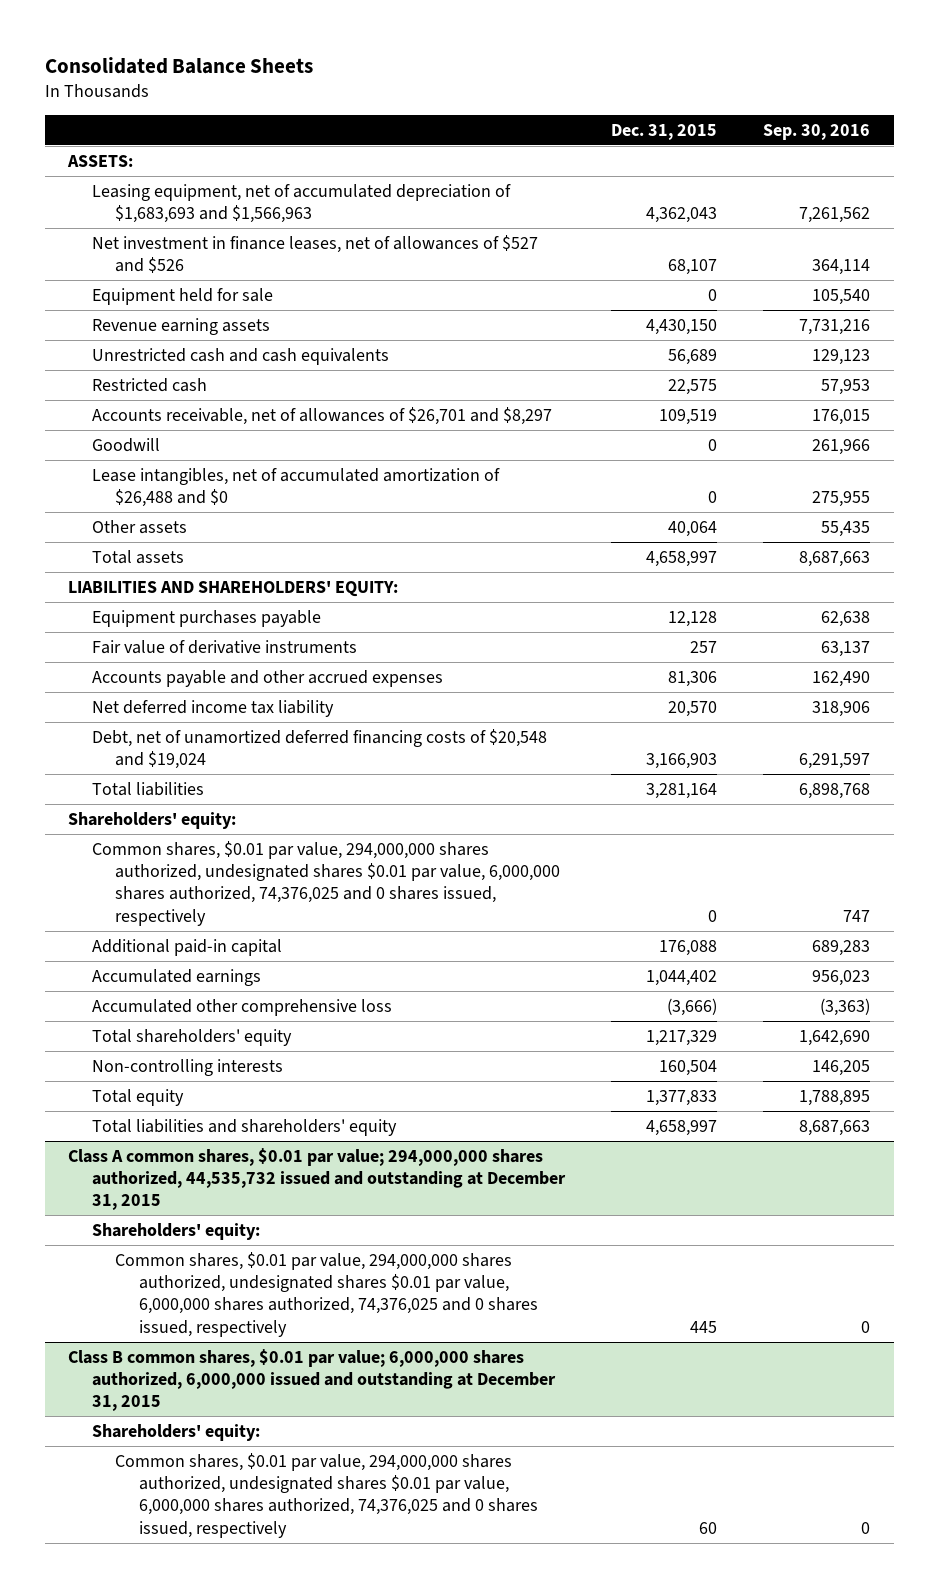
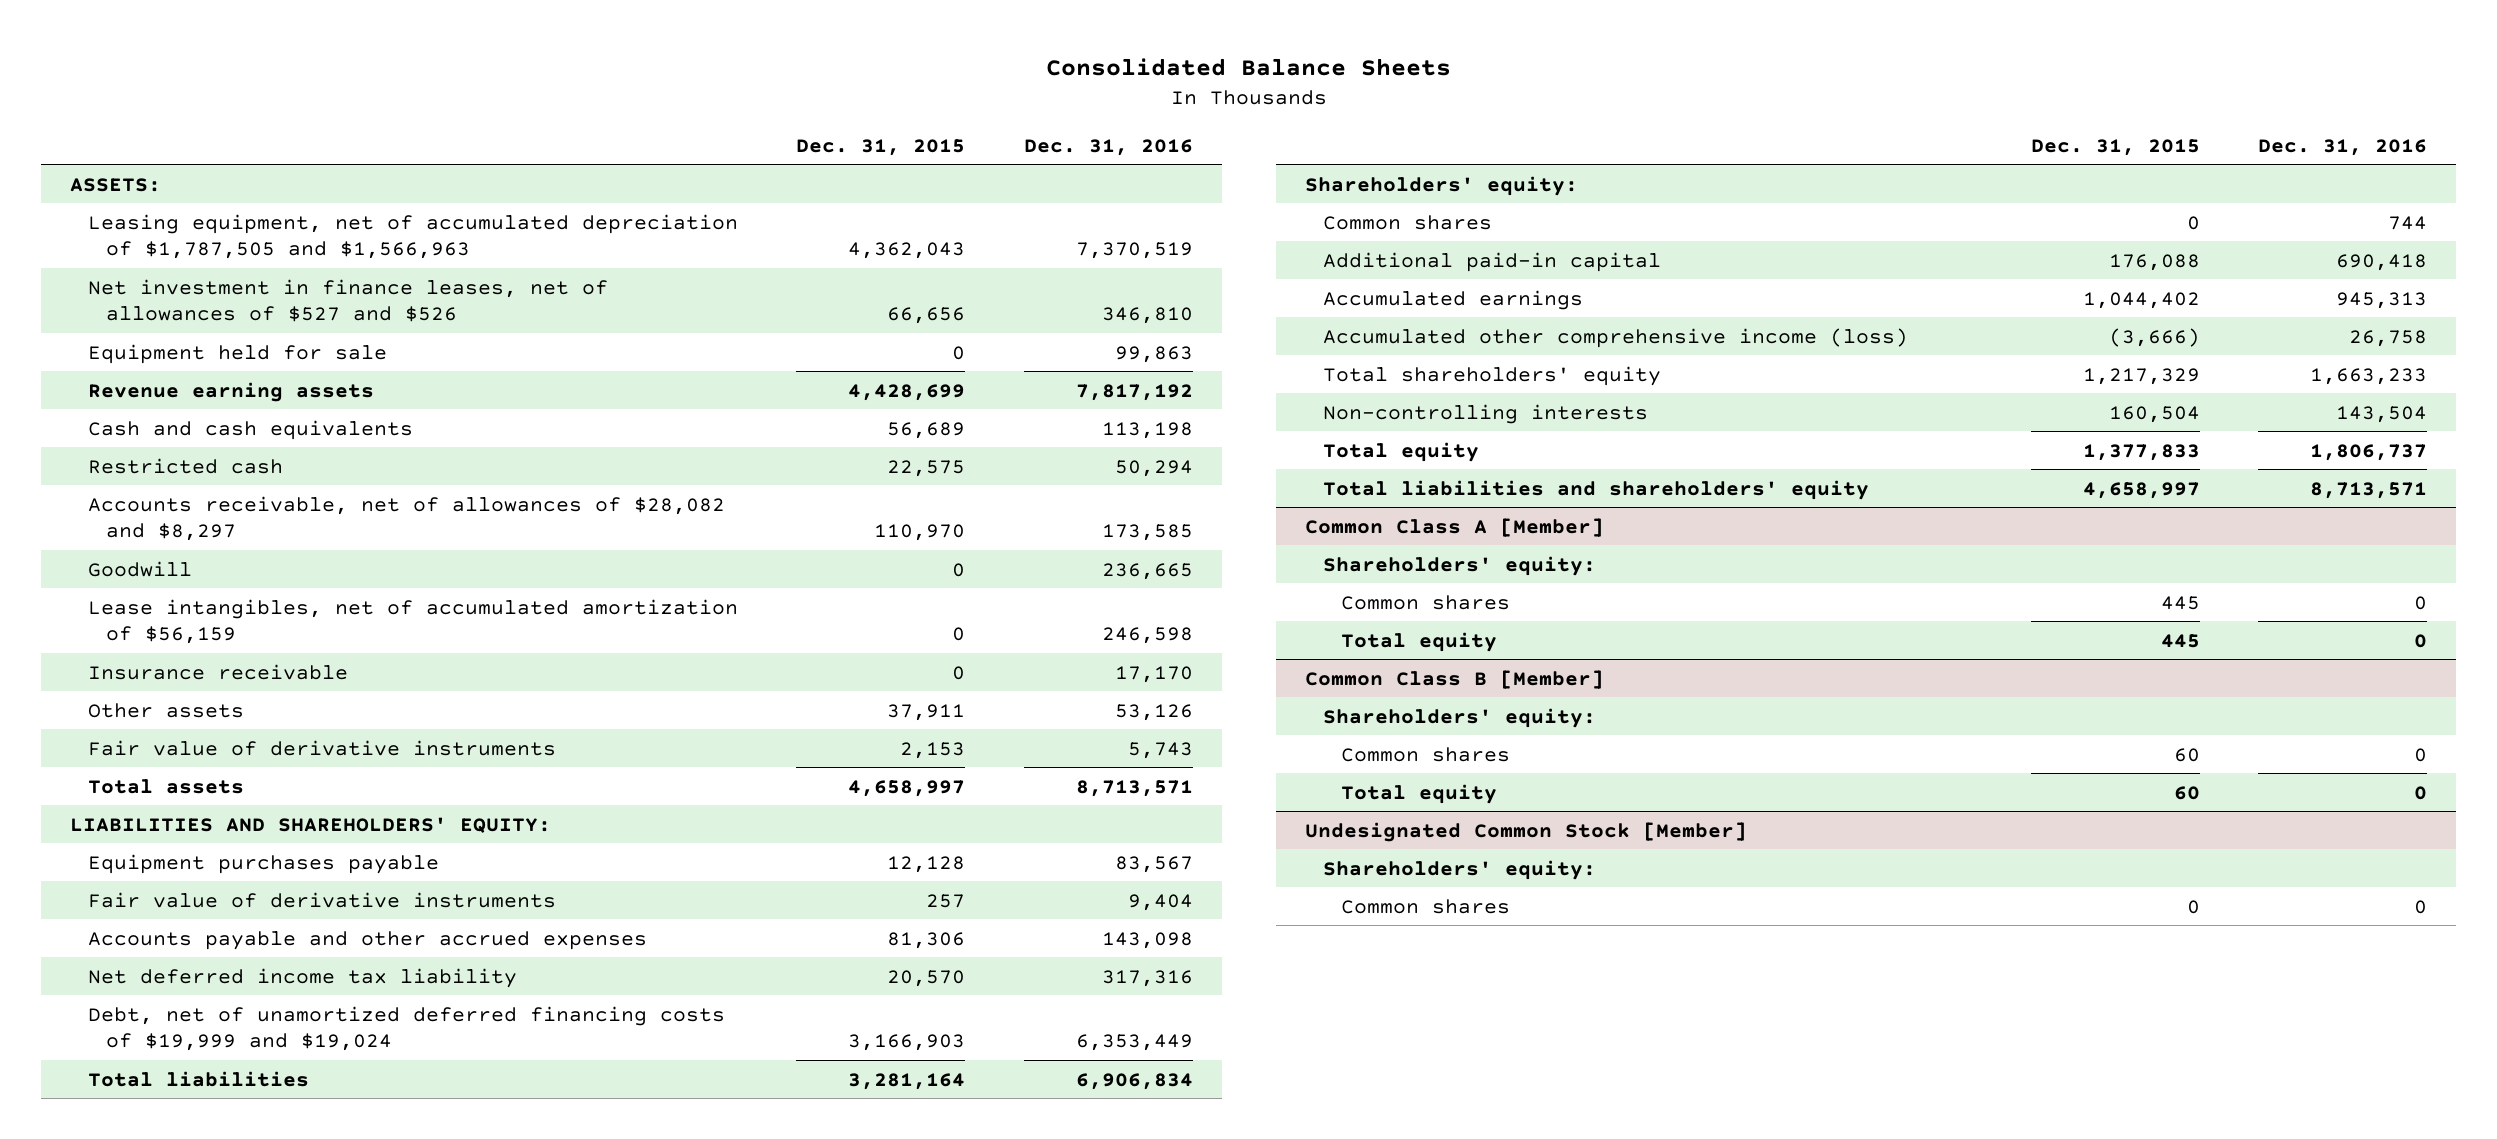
- | Dec. 31, 2015 | Sep. 30, 2016
+ | Dec. 31, 2015 | Dec. 31, 2016
- Leasing equipment, net of accumulated depreciation of $1,683,693 and $1,566,963 | 4,362,043 | 7,261,562
- Net investment in finance leases, net of allowances of $527 and $526 | 68,107 | 364,114
+ Leasing equipment, net of accumulated depreciation of $1,787,505 and $1,566,963 | 4,362,043 | 7,370,519
+ Net investment in finance leases, net of allowances of $527 and $526 | 66,656 | 346,810
- Revenue earning assets | 4,430,150 | 7,731,216
- Unrestricted cash and cash equivalents | 56,689 | 129,123
+ Revenue earning assets | 4,428,699 | 7,817,192
+ Cash and cash equivalents | 56,689 | 113,198
- Accounts receivable, net of allowances of $26,701 and $8,297 | 109,519 | 176,015
+ Accounts receivable, net of allowances of $28,082 and $8,297 | 110,970 | 173,585
- Lease intangibles, net of accumulated amortization of $26,488 and $0 | 0 | 275,955
- Other assets | 40,064 | 55,435
+ Lease intangibles, net of accumulated amortization of $56,159 | 0 | 246,598
+ Insurance receivable | 0 | 17,170
+ Other assets | 37,911 | 53,126
+ Fair value of derivative instruments | 2,153 | 5,743
- Debt, net of unamortized deferred financing costs of $20,548 and $19,024 | 3,166,903 | 6,291,597
+ Debt, net of unamortized deferred financing costs of $19,999 and $19,024 | 3,166,903 | 6,353,449
- Common shares, $0.01 par value, 294,000,000 shares authorized, undesignated shares $0.01 par value, 6,000,000 shares authorized, 74,376,025 and 0 shares issued, respectively | 0 | 747
+ Common shares | 0 | 744
- Accumulated other comprehensive loss | (3,666) | (3,363)
+ Accumulated other comprehensive income (loss) | (3,666) | 26,758
- Class A common shares, $0.01 par value; 294,000,000 shares authorized, 44,535,732 issued and outstanding at December 31, 2015
+ Common Class A [Member]
- Common shares, $0.01 par value, 294,000,000 shares authorized, undesignated shares $0.01 par value, 6,000,000 shares authorized, 74,376,025 and 0 shares issued, respectively | 445 | 0
- Class B common shares, $0.01 par value; 6,000,000 shares authorized, 6,000,000 issued and outstanding at December 31, 2015
+ Common shares | 445 | 0
+ Total equity | 445 | 0
+ Common Class B [Member]
- Common shares, $0.01 par value, 294,000,000 shares authorized, undesignated shares $0.01 par value, 6,000,000 shares authorized, 74,376,025 and 0 shares issued, respectively | 60 | 0
+ Common shares | 60 | 0
+ Total equity | 60 | 0
+ Undesignated Common Stock [Member]
+ Shareholders' equity:
+ Common shares | 0 | 0

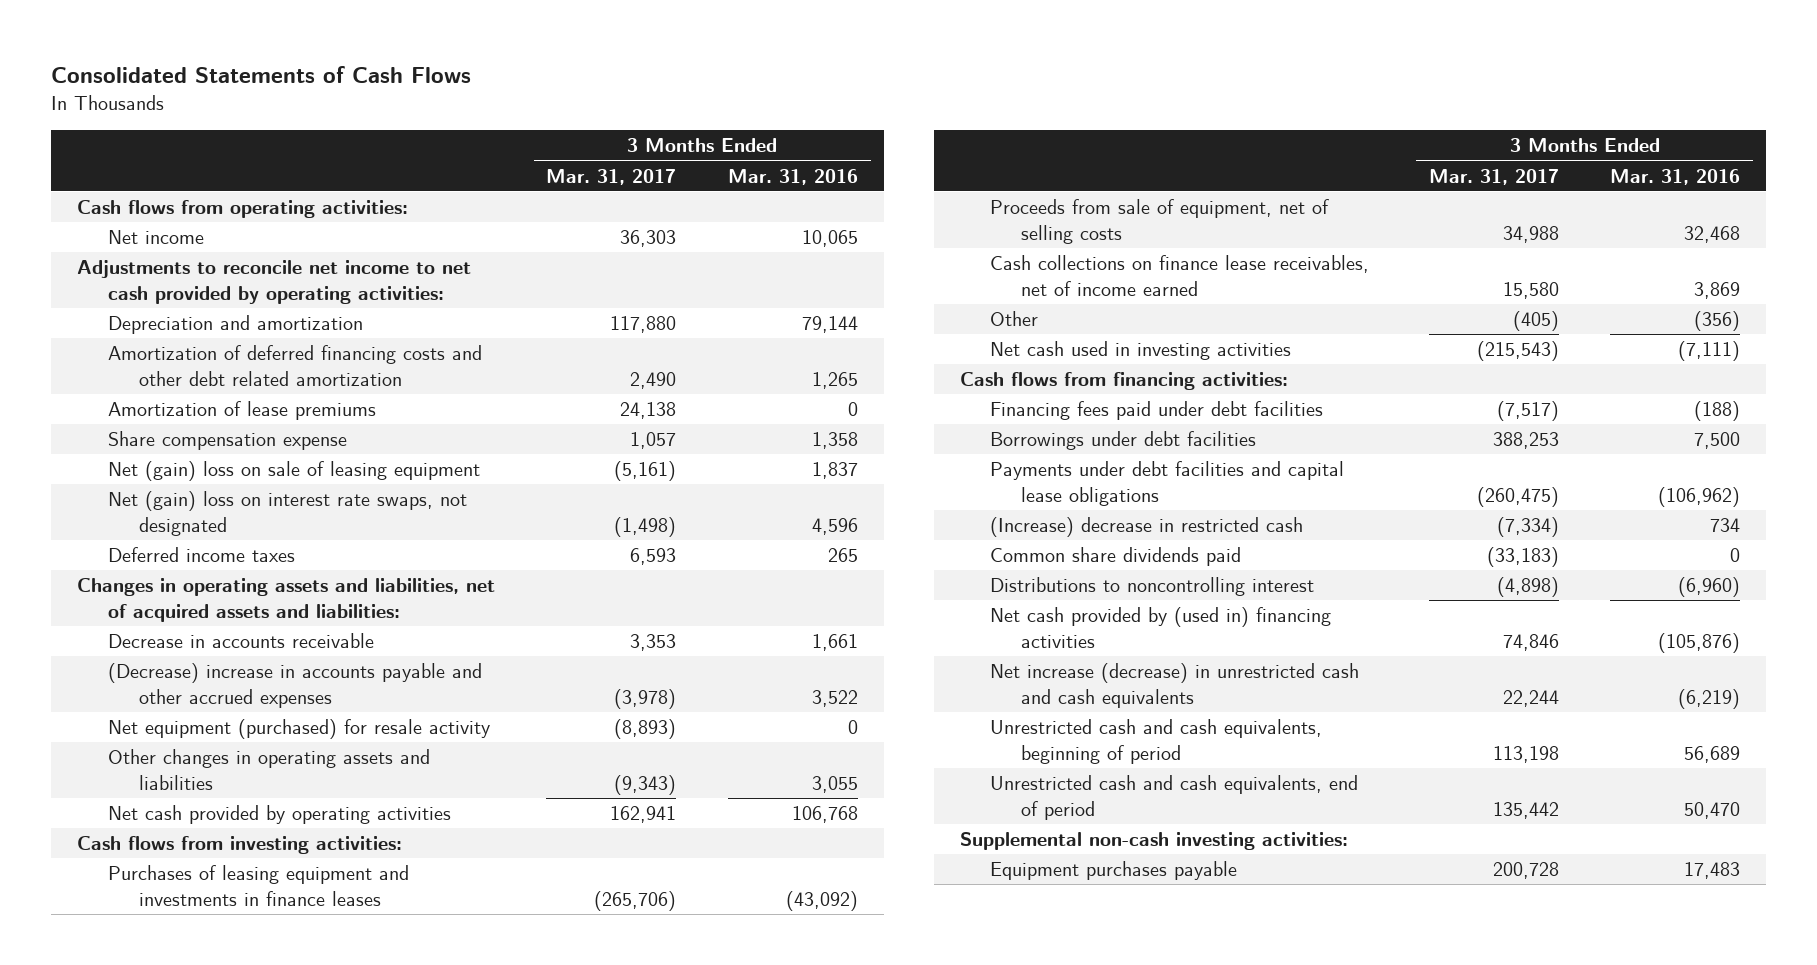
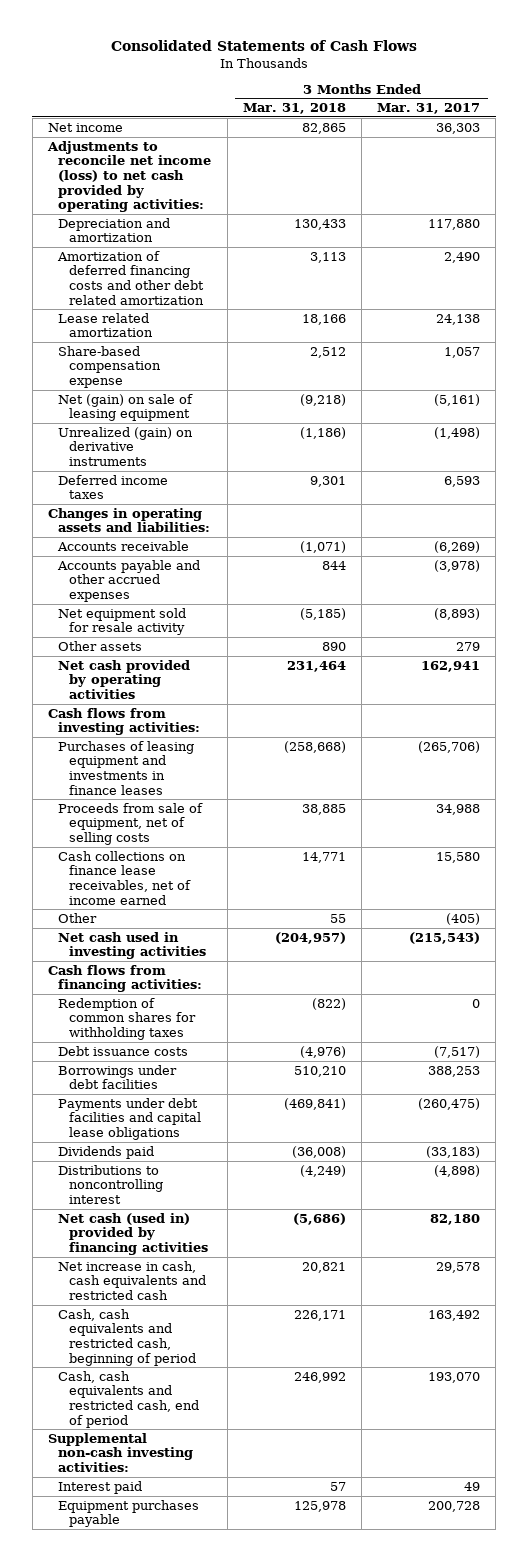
- | 3 Months Ended Mar. 31, 2017 | 3 Months Ended Mar. 31, 2016
+ | 3 Months Ended Mar. 31, 2018 | 3 Months Ended Mar. 31, 2017
- Cash flows from operating activities:
- Adjustments to reconcile net income to net cash provided by operating activities:
+ Adjustments to reconcile net income (loss) to net cash provided by operating activities:
- Amortization of lease premiums | 24,138 | 0
- Share compensation expense | 1,057 | 1,358
- Net (gain) loss on sale of leasing equipment | (5,161) | 1,837
- Net (gain) loss on interest rate swaps, not designated | (1,498) | 4,596
+ Lease related amortization | 18,166 | 24,138
+ Share-based compensation expense | 2,512 | 1,057
+ Net (gain) on sale of leasing equipment | (9,218) | (5,161)
+ Unrealized (gain) on derivative instruments | (1,186) | (1,498)
- Changes in operating assets and liabilities, net of acquired assets and liabilities:
- Decrease in accounts receivable | 3,353 | 1,661
- (Decrease) increase in accounts payable and other accrued expenses | (3,978) | 3,522
- Net equipment (purchased) for resale activity | (8,893) | 0
- Other changes in operating assets and liabilities | (9,343) | 3,055
+ Changes in operating assets and liabilities:
+ Accounts receivable | (1,071) | (6,269)
+ Accounts payable and other accrued expenses | 844 | (3,978)
+ Net equipment sold for resale activity | (5,185) | (8,893)
+ Other assets | 890 | 279
- Financing fees paid under debt facilities | (7,517) | (188)
+ Redemption of common shares for withholding taxes | (822) | 0
+ Debt issuance costs | (4,976) | (7,517)
- (Increase) decrease in restricted cash | (7,334) | 734
- Common share dividends paid | (33,183) | 0
+ Dividends paid | (36,008) | (33,183)
- Net cash provided by (used in) financing activities | 74,846 | (105,876)
- Net increase (decrease) in unrestricted cash and cash equivalents | 22,244 | (6,219)
- Unrestricted cash and cash equivalents, beginning of period | 113,198 | 56,689
- Unrestricted cash and cash equivalents, end of period | 135,442 | 50,470
+ Net cash (used in) provided by financing activities | (5,686) | 82,180
+ Net increase in cash, cash equivalents and restricted cash | 20,821 | 29,578
+ Cash, cash equivalents and restricted cash, beginning of period | 226,171 | 163,492
+ Cash, cash equivalents and restricted cash, end of period | 246,992 | 193,070
+ Interest paid | 57 | 49

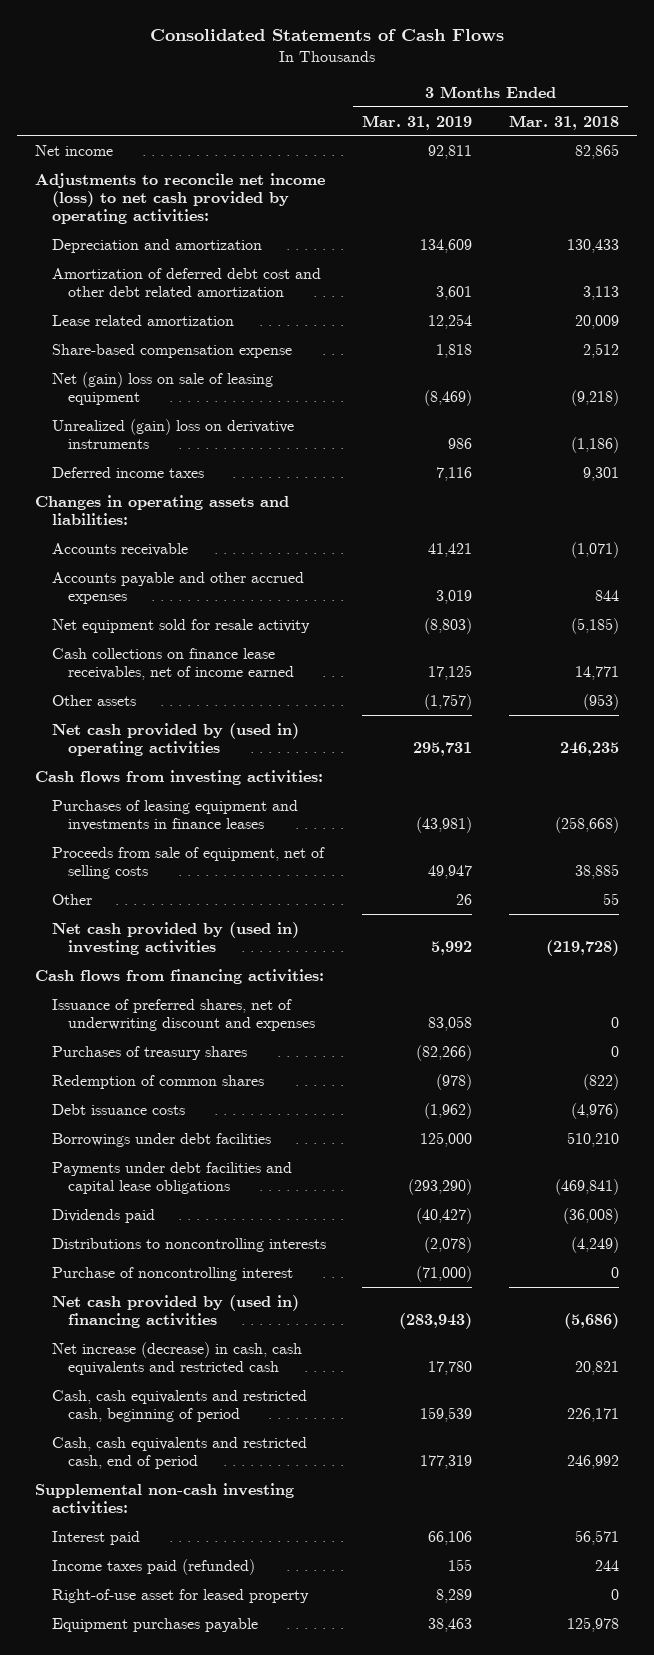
- | 3 Months Ended Mar. 31, 2018 | 3 Months Ended Mar. 31, 2017
+ | 3 Months Ended Mar. 31, 2019 | 3 Months Ended Mar. 31, 2018
- Amortization of deferred financing costs and other debt related amortization | 3,113 | 2,490
- Lease related amortization | 18,166 | 24,138
+ Amortization of deferred debt cost and other debt related amortization | 3,601 | 3,113
+ Lease related amortization | 12,254 | 20,009
- Net (gain) on sale of leasing equipment | (9,218) | (5,161)
- Unrealized (gain) on derivative instruments | (1,186) | (1,498)
+ Net (gain) loss on sale of leasing equipment | (8,469) | (9,218)
+ Unrealized (gain) loss on derivative instruments | 986 | (1,186)
- Other assets | 890 | 279
- Net cash provided by operating activities | 231,464 | 162,941
moved up: Cash collections on finance lease receivables, net of income earned | 17,125 | 14,771
+ Other assets | (1,757) | (953)
+ Net cash provided by (used in) operating activities | 295,731 | 246,235
- Net cash used in investing activities | (204,957) | (215,543)
+ Net cash provided by (used in) investing activities | 5,992 | (219,728)
- Redemption of common shares for withholding taxes | (822) | 0
+ Issuance of preferred shares, net of underwriting discount and expenses | 83,058 | 0
+ Purchases of treasury shares | (82,266) | 0
+ Redemption of common shares | (978) | (822)
- Distributions to noncontrolling interest | (4,249) | (4,898)
- Net cash (used in) provided by financing activities | (5,686) | 82,180
- Net increase in cash, cash equivalents and restricted cash | 20,821 | 29,578
+ Distributions to noncontrolling interests | (2,078) | (4,249)
+ Purchase of noncontrolling interest | (71,000) | 0
+ Net cash provided by (used in) financing activities | (283,943) | (5,686)
+ Net increase (decrease) in cash, cash equivalents and restricted cash | 17,780 | 20,821
- Interest paid | 57 | 49
+ Interest paid | 66,106 | 56,571
+ Income taxes paid (refunded) | 155 | 244
+ Right-of-use asset for leased property | 8,289 | 0

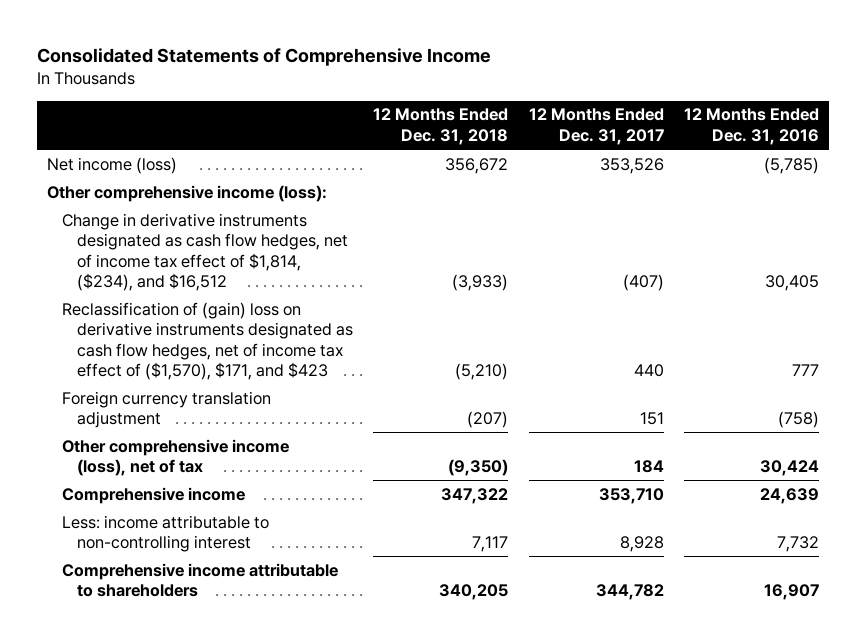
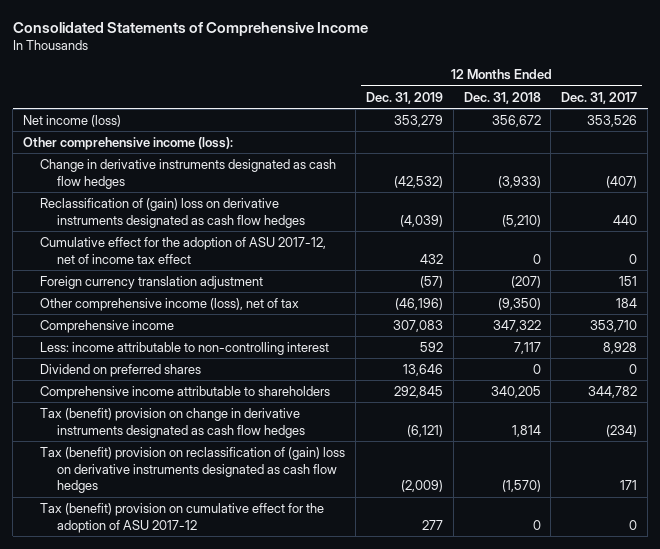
- | 12 Months Ended Dec. 31, 2018 | 12 Months Ended Dec. 31, 2017 | 12 Months Ended Dec. 31, 2016
+ | 12 Months Ended Dec. 31, 2019 | 12 Months Ended Dec. 31, 2018 | 12 Months Ended Dec. 31, 2017
- Change in derivative instruments designated as cash flow hedges, net of income tax effect of $1,814, ($234), and $16,512 | (3,933) | (407) | 30,405
- Reclassification of (gain) loss on derivative instruments designated as cash flow hedges, net of income tax effect of ($1,570), $171, and $423 | (5,210) | 440 | 777
+ Change in derivative instruments designated as cash flow hedges | (42,532) | (3,933) | (407)
+ Reclassification of (gain) loss on derivative instruments designated as cash flow hedges | (4,039) | (5,210) | 440
+ Cumulative effect for the adoption of ASU 2017-12, net of income tax effect | 432 | 0 | 0
+ Dividend on preferred shares | 13,646 | 0 | 0
+ Tax (benefit) provision on change in derivative instruments designated as cash flow hedges | (6,121) | 1,814 | (234)
+ Tax (benefit) provision on reclassification of (gain) loss on derivative instruments designated as cash flow hedges | (2,009) | (1,570) | 171
+ Tax (benefit) provision on cumulative effect for the adoption of ASU 2017-12 | 277 | 0 | 0

